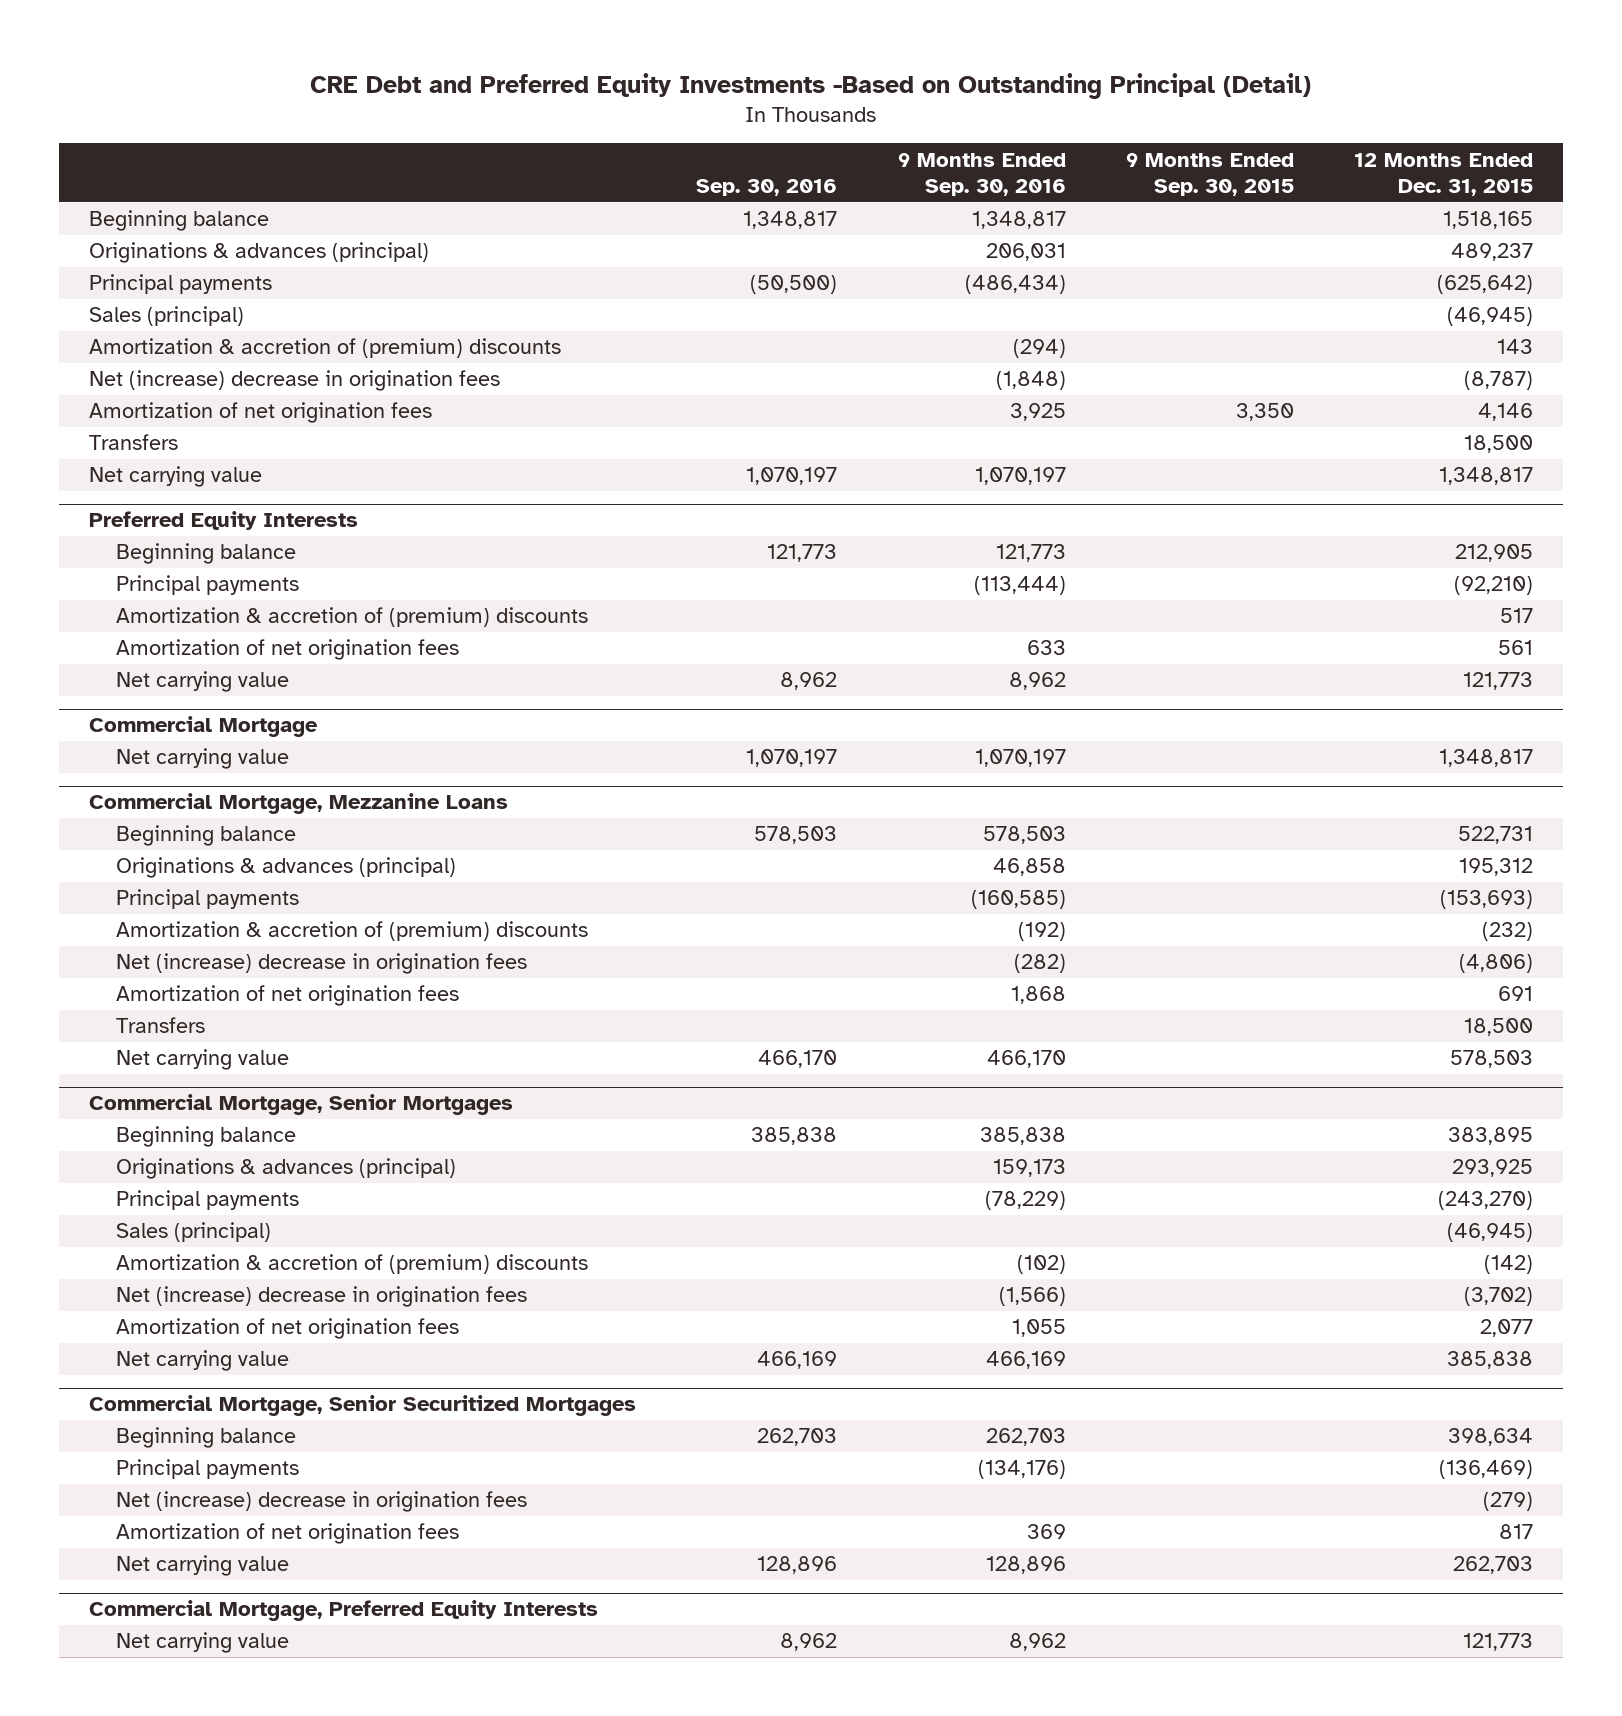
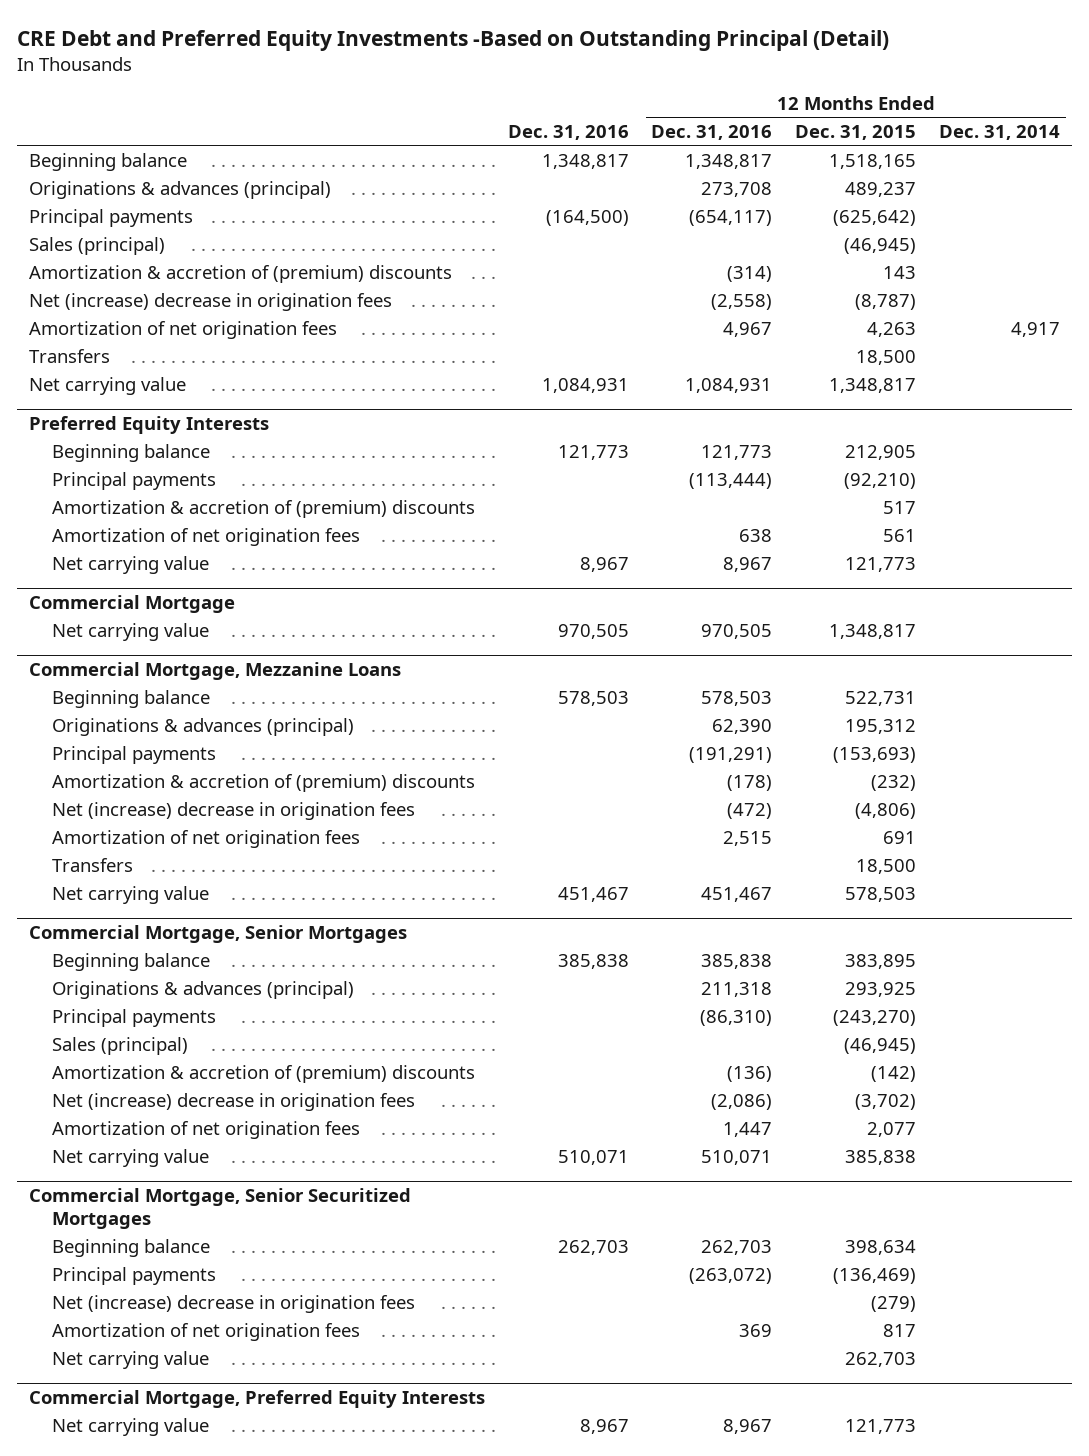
- | Sep. 30, 2016 | 9 Months Ended Sep. 30, 2016 | 9 Months Ended Sep. 30, 2015 | 12 Months Ended Dec. 31, 2015
+ | Dec. 31, 2016 | 12 Months Ended Dec. 31, 2016 | 12 Months Ended Dec. 31, 2015 | 12 Months Ended Dec. 31, 2014
- Amortization of net origination fees | | 3,925 | 3,350 | 4,146
+ Amortization of net origination fees | | 4,967 | 4,263 | 4,917

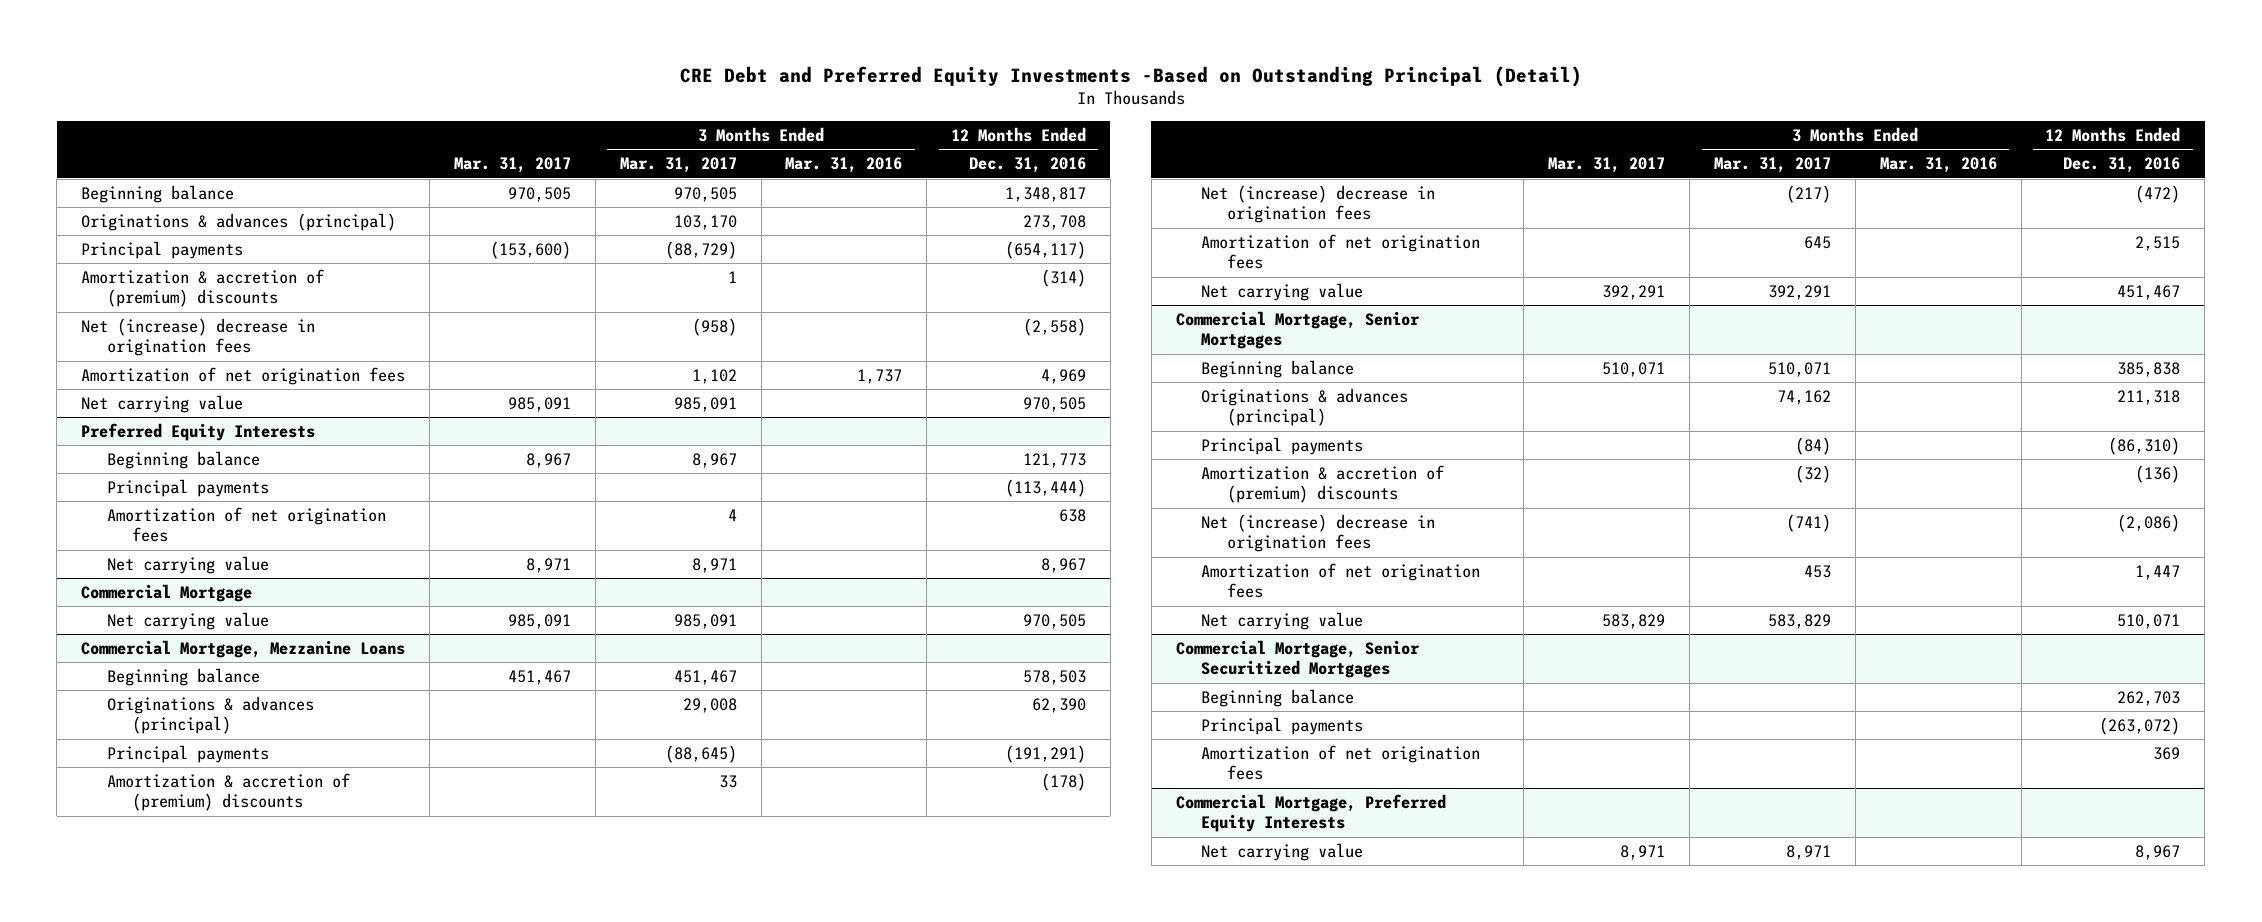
- | Dec. 31, 2016 | 12 Months Ended Dec. 31, 2016 | 12 Months Ended Dec. 31, 2015 | 12 Months Ended Dec. 31, 2014
+ | Mar. 31, 2017 | 3 Months Ended Mar. 31, 2017 | 3 Months Ended Mar. 31, 2016 | 12 Months Ended Dec. 31, 2016
- Sales (principal) | | | (46,945) |
- Amortization of net origination fees | | 4,967 | 4,263 | 4,917
- Transfers | | | 18,500 |
- Net carrying value | 1,084,931 | 1,084,931 | 1,348,817 |
+ Amortization of net origination fees | | 1,102 | 1,737 | 4,969
+ Net carrying value | 985,091 | 985,091 | | 970,505
@ Preferred Equity Interests
- Amortization & accretion of (premium) discounts | | | 517 |
@ Commercial Mortgage, Mezzanine Loans
- Transfers | | | 18,500 |
@ Commercial Mortgage, Senior Mortgages
- Sales (principal) | | | (46,945) |
@ Commercial Mortgage, Senior Securitized Mortgages
- Net (increase) decrease in origination fees | | | (279) |
- Net carrying value | | | 262,703 |

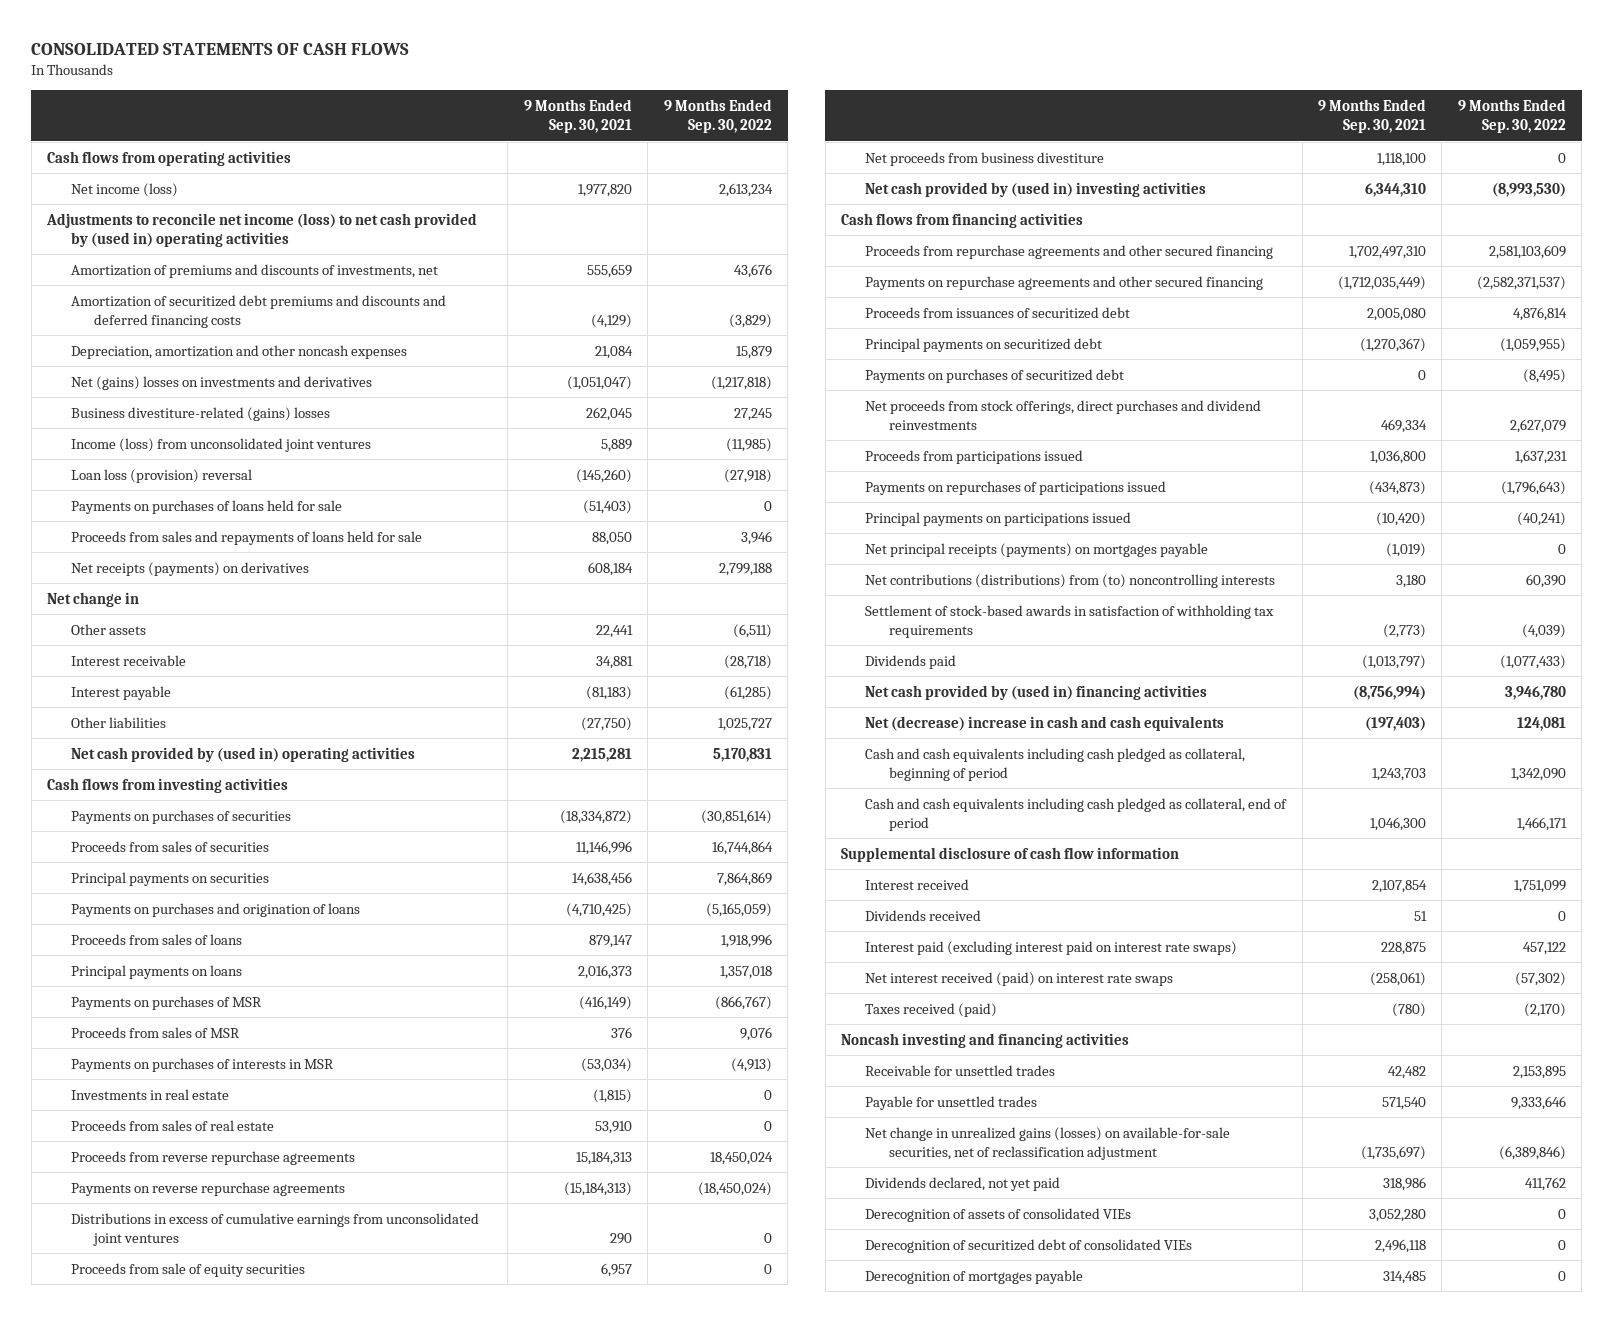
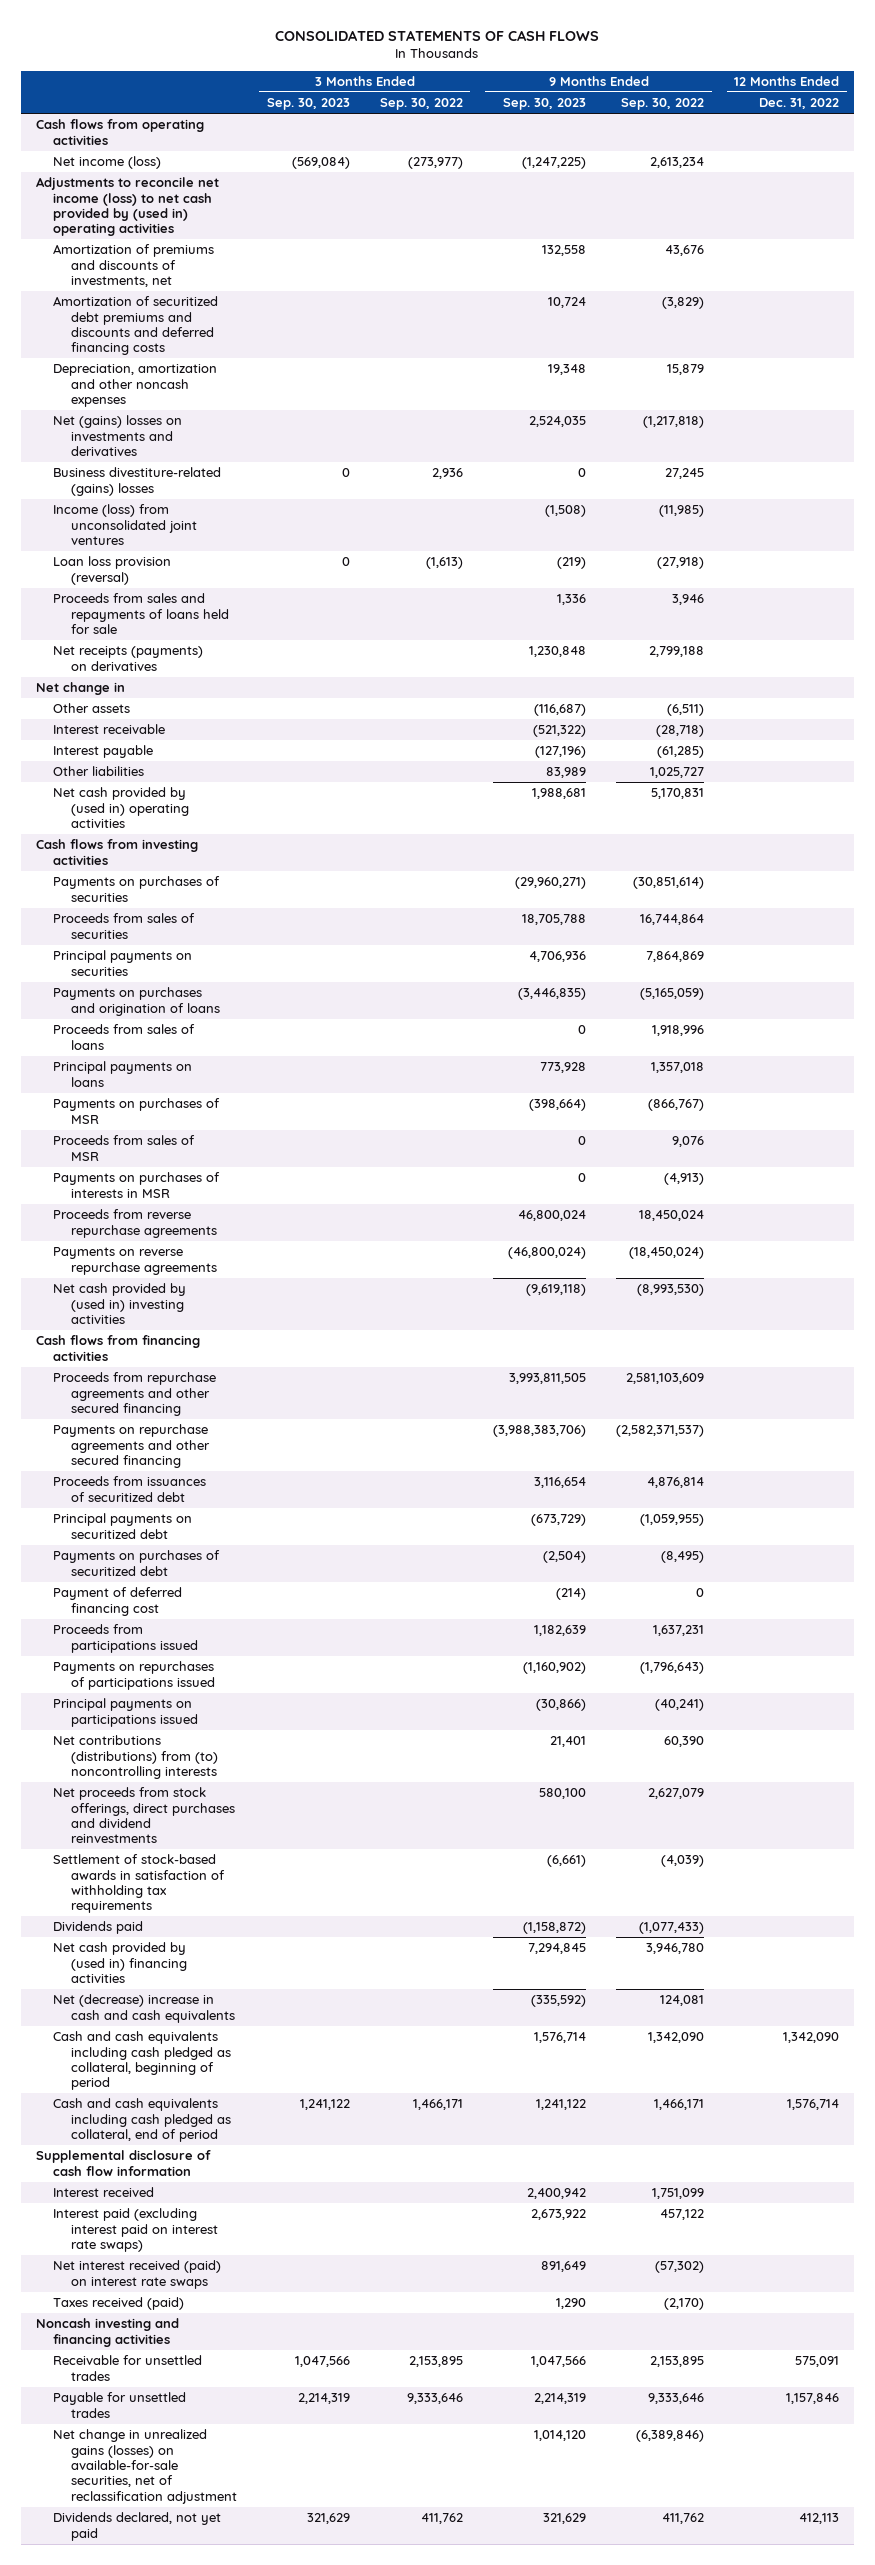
- | 9 Months Ended Sep. 30, 2021 | 9 Months Ended Sep. 30, 2022
+ | 3 Months Ended Sep. 30, 2023 | 3 Months Ended Sep. 30, 2022 | 9 Months Ended Sep. 30, 2023 | 9 Months Ended Sep. 30, 2022 | 12 Months Ended Dec. 31, 2022
- Loan loss (provision) reversal | (145,260) | (27,918)
- Payments on purchases of loans held for sale | (51,403) | 0
+ Loan loss provision (reversal) | 0 | (1,613) | (219) | (27,918) |
- Investments in real estate | (1,815) | 0
- Proceeds from sales of real estate | 53,910 | 0
- Distributions in excess of cumulative earnings from unconsolidated joint ventures | 290 | 0
- Proceeds from sale of equity securities | 6,957 | 0
- Net proceeds from business divestiture | 1,118,100 | 0
+ Payment of deferred financing cost | | | (214) | 0 |
- Net principal receipts (payments) on mortgages payable | (1,019) | 0
moved down: Net proceeds from stock offerings, direct purchases and dividend reinvestments | | | 580,100 | 2,627,079 |
- Dividends received | 51 | 0
- Derecognition of assets of consolidated VIEs | 3,052,280 | 0
- Derecognition of securitized debt of consolidated VIEs | 2,496,118 | 0
- Derecognition of mortgages payable | 314,485 | 0

